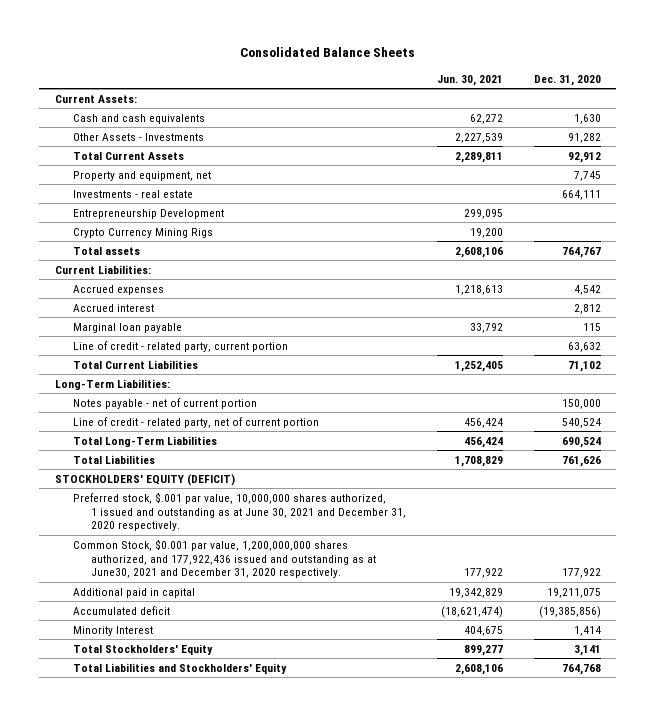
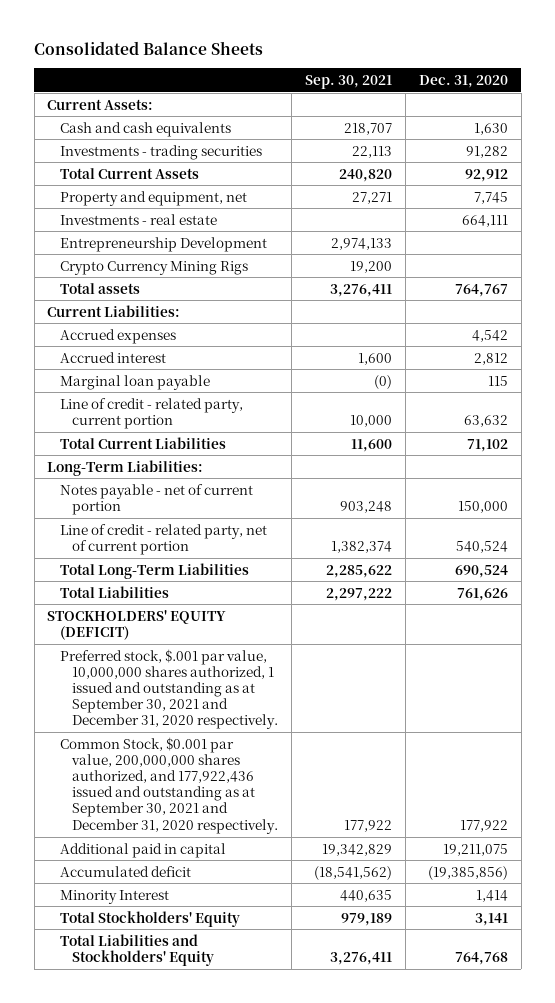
- | Jun. 30, 2021 | Dec. 31, 2020
+ | Sep. 30, 2021 | Dec. 31, 2020
- Other Assets - Investments | 2,227,539 | 91,282
+ Investments - trading securities | 22,113 | 91,282
- Preferred stock, $.001 par value, 10,000,000 shares authorized, 1 issued and outstanding as at June 30, 2021 and December 31, 2020 respectively.
- Common Stock, $0.001 par value, 1,200,000,000 shares authorized, and 177,922,436 issued and outstanding as at June30, 2021 and December 31, 2020 respectively. | 177,922 | 177,922
+ Preferred stock, $.001 par value, 10,000,000 shares authorized, 1 issued and outstanding as at September 30, 2021 and December 31, 2020 respectively.
+ Common Stock, $0.001 par value, 200,000,000 shares authorized, and 177,922,436 issued and outstanding as at September 30, 2021 and December 31, 2020 respectively. | 177,922 | 177,922

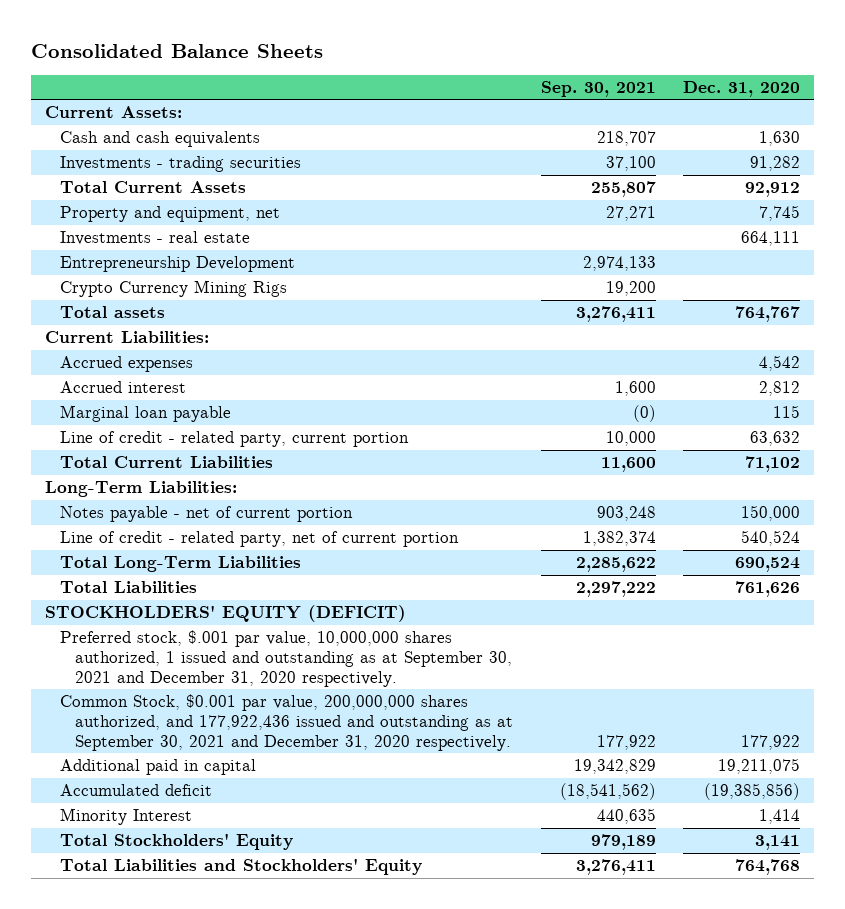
- Investments - trading securities | 22,113 | 91,282
- Total Current Assets | 240,820 | 92,912
+ Investments - trading securities | 37,100 | 91,282
+ Total Current Assets | 255,807 | 92,912

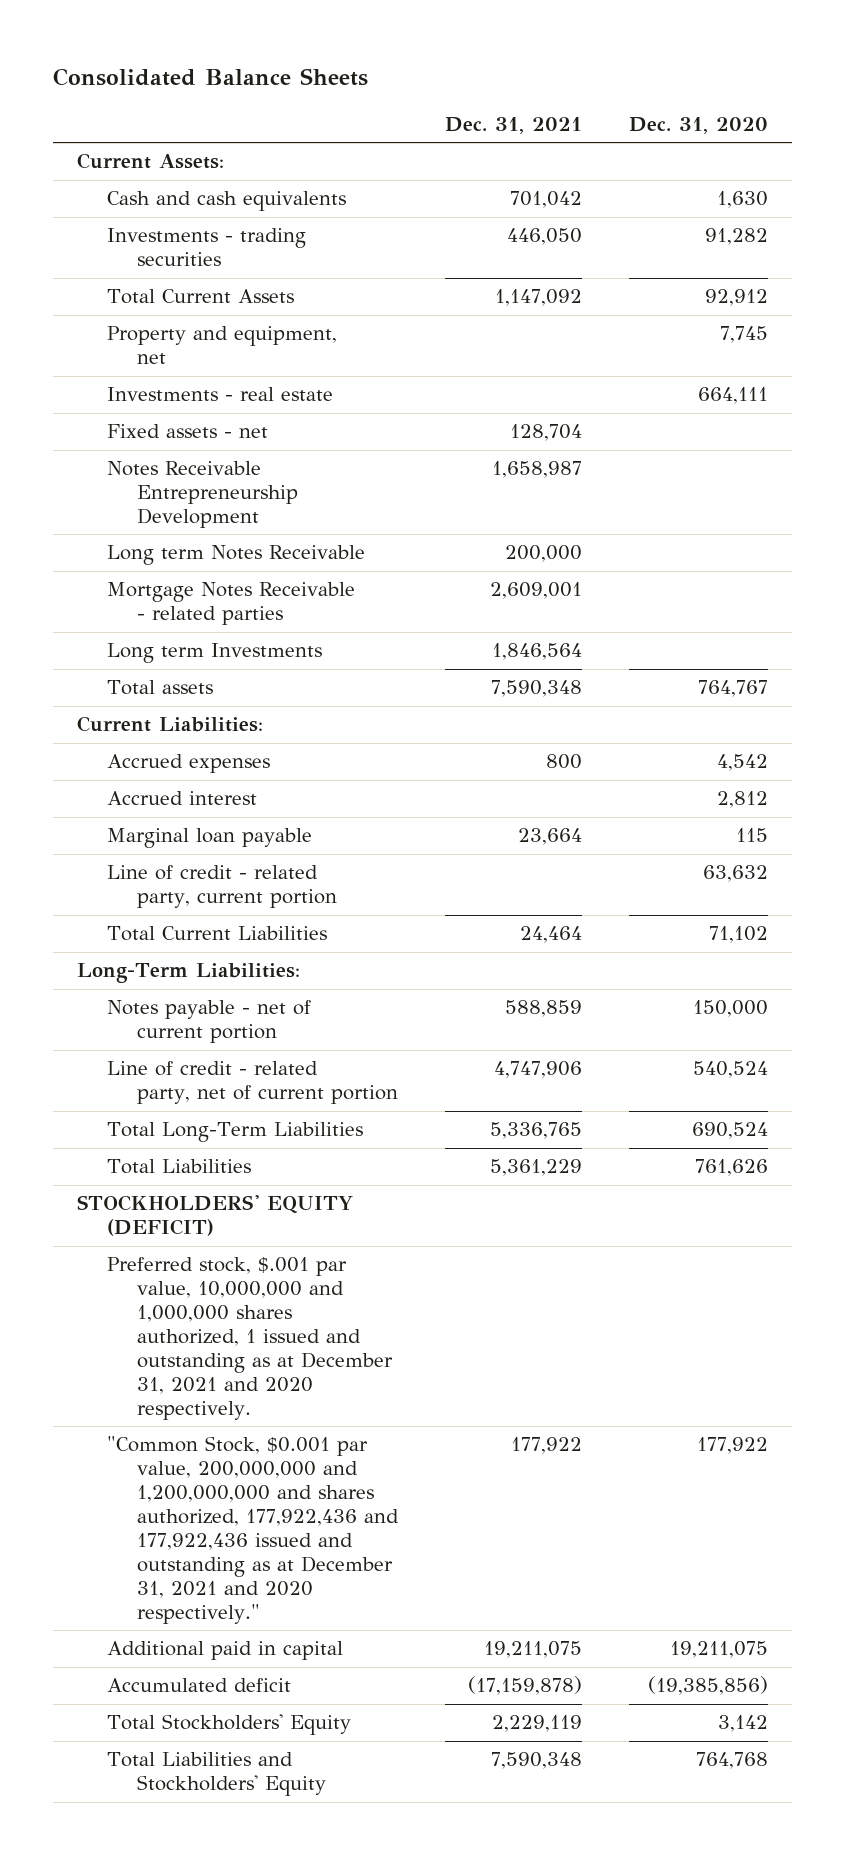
- | Sep. 30, 2021 | Dec. 31, 2020
+ | Dec. 31, 2021 | Dec. 31, 2020
- Entrepreneurship Development | 2,974,133 |
- Crypto Currency Mining Rigs | 19,200 |
+ Fixed assets - net | 128,704 |
+ Notes Receivable Entrepreneurship Development | 1,658,987 |
+ Long term Notes Receivable | 200,000 |
+ Mortgage Notes Receivable - related parties | 2,609,001 |
+ Long term Investments | 1,846,564 |
- Preferred stock, $.001 par value, 10,000,000 shares authorized, 1 issued and outstanding as at September 30, 2021 and December 31, 2020 respectively.
- Common Stock, $0.001 par value, 200,000,000 shares authorized, and 177,922,436 issued and outstanding as at September 30, 2021 and December 31, 2020 respectively. | 177,922 | 177,922
+ Preferred stock, $.001 par value, 10,000,000 and 1,000,000 shares authorized, 1 issued and outstanding as at December 31, 2021 and 2020 respectively.
+ "Common Stock, $0.001 par value, 200,000,000 and 1,200,000,000 and shares authorized, 177,922,436 and 177,922,436 issued and outstanding as at December 31, 2021 and 2020 respectively." | 177,922 | 177,922
- Minority Interest | 440,635 | 1,414
- Total Stockholders' Equity | 979,189 | 3,141
+ Total Stockholders' Equity | 2,229,119 | 3,142

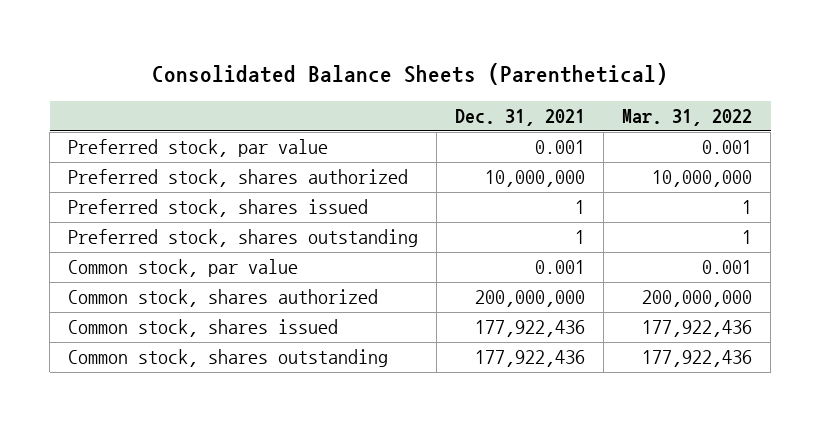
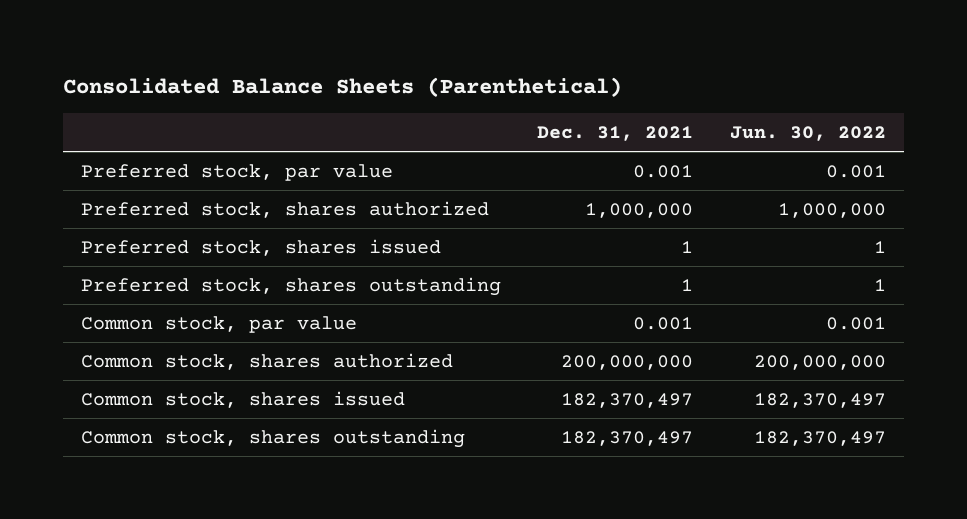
- | Dec. 31, 2021 | Mar. 31, 2022
+ | Dec. 31, 2021 | Jun. 30, 2022
- Preferred stock, shares authorized | 10,000,000 | 10,000,000
+ Preferred stock, shares authorized | 1,000,000 | 1,000,000
- Common stock, shares issued | 177,922,436 | 177,922,436
- Common stock, shares outstanding | 177,922,436 | 177,922,436
+ Common stock, shares issued | 182,370,497 | 182,370,497
+ Common stock, shares outstanding | 182,370,497 | 182,370,497

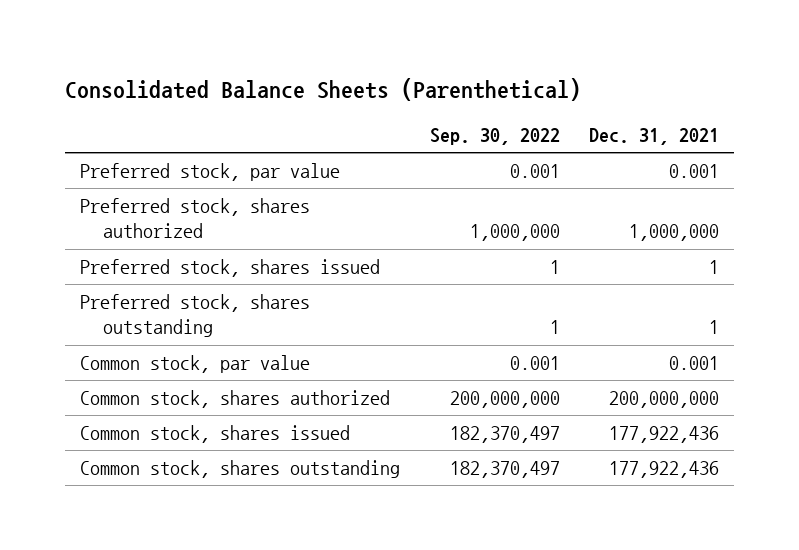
- | Dec. 31, 2021 | Jun. 30, 2022
+ | Sep. 30, 2022 | Dec. 31, 2021
- Common stock, shares issued | 182,370,497 | 182,370,497
- Common stock, shares outstanding | 182,370,497 | 182,370,497
+ Common stock, shares issued | 182,370,497 | 177,922,436
+ Common stock, shares outstanding | 182,370,497 | 177,922,436

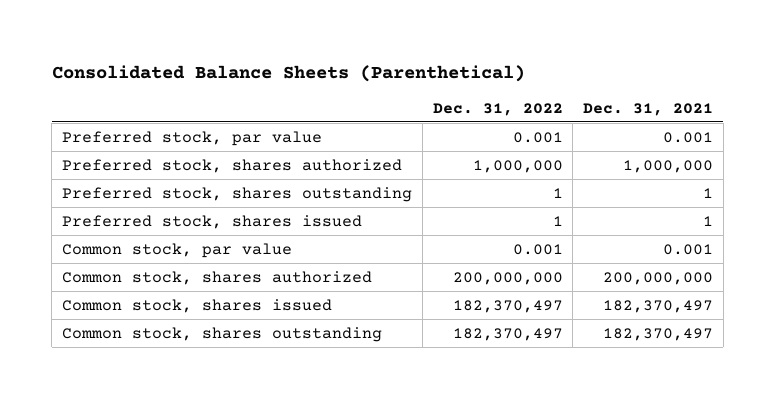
- | Sep. 30, 2022 | Dec. 31, 2021
+ | Dec. 31, 2022 | Dec. 31, 2021
moved down: Preferred stock, shares issued | 1 | 1
- Common stock, shares issued | 182,370,497 | 177,922,436
- Common stock, shares outstanding | 182,370,497 | 177,922,436
+ Common stock, shares issued | 182,370,497 | 182,370,497
+ Common stock, shares outstanding | 182,370,497 | 182,370,497

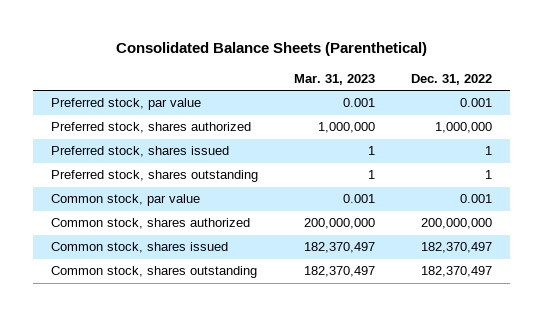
- | Dec. 31, 2022 | Dec. 31, 2021
+ | Mar. 31, 2023 | Dec. 31, 2022
moved down: Preferred stock, shares outstanding | 1 | 1

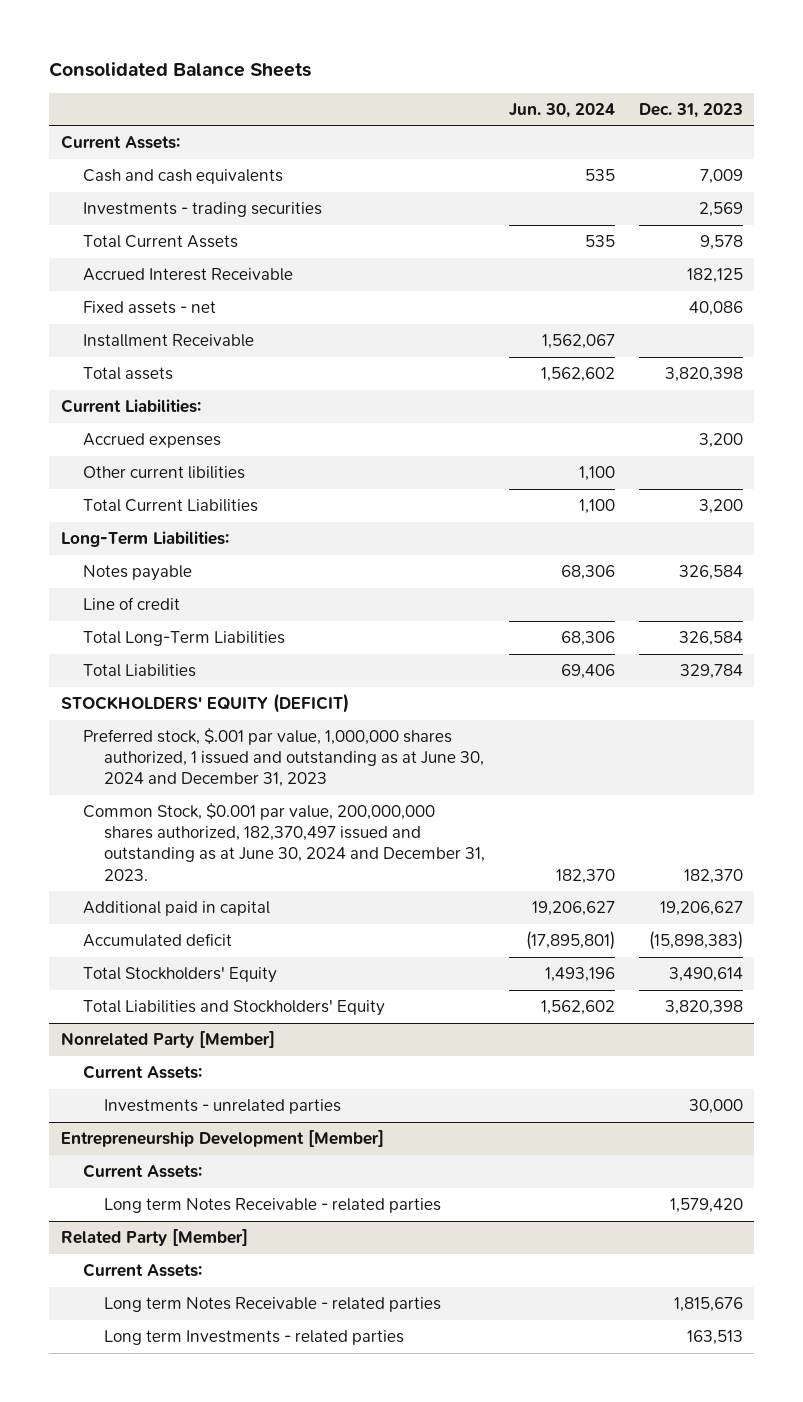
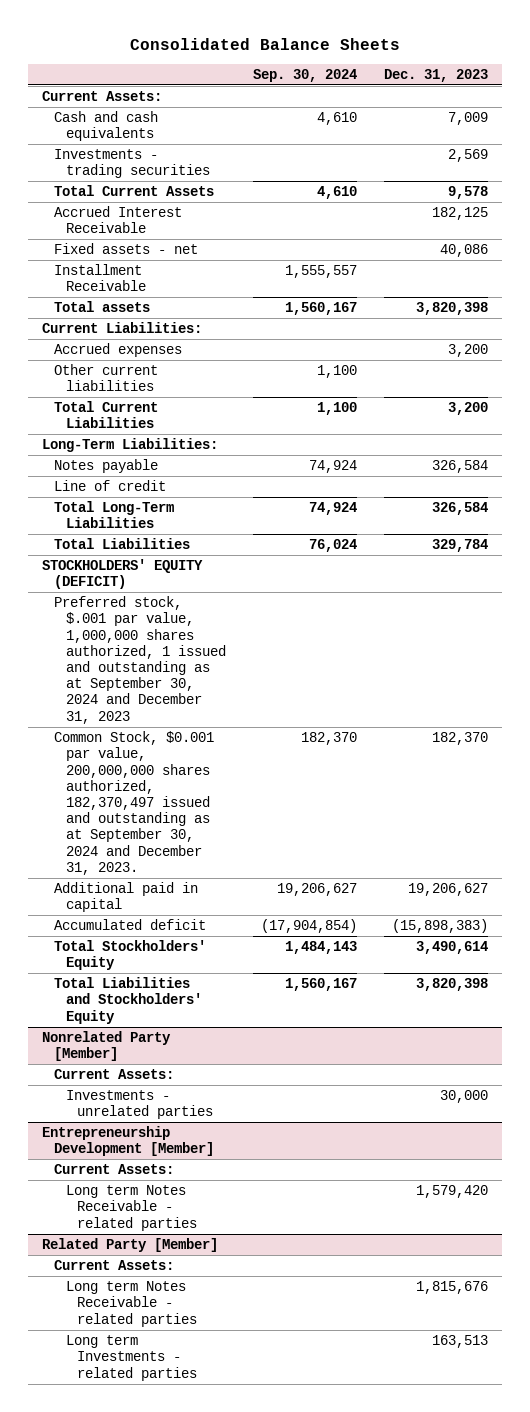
- | Jun. 30, 2024 | Dec. 31, 2023
+ | Sep. 30, 2024 | Dec. 31, 2023
- Other current libilities | 1,100 |
+ Other current liabilities | 1,100 |
- Preferred stock, $.001 par value, 1,000,000 shares authorized, 1 issued and outstanding as at June 30, 2024 and December 31, 2023
- Common Stock, $0.001 par value, 200,000,000 shares authorized, 182,370,497 issued and outstanding as at June 30, 2024 and December 31, 2023. | 182,370 | 182,370
+ Preferred stock, $.001 par value, 1,000,000 shares authorized, 1 issued and outstanding as at September 30, 2024 and December 31, 2023
+ Common Stock, $0.001 par value, 200,000,000 shares authorized, 182,370,497 issued and outstanding as at September 30, 2024 and December 31, 2023. | 182,370 | 182,370

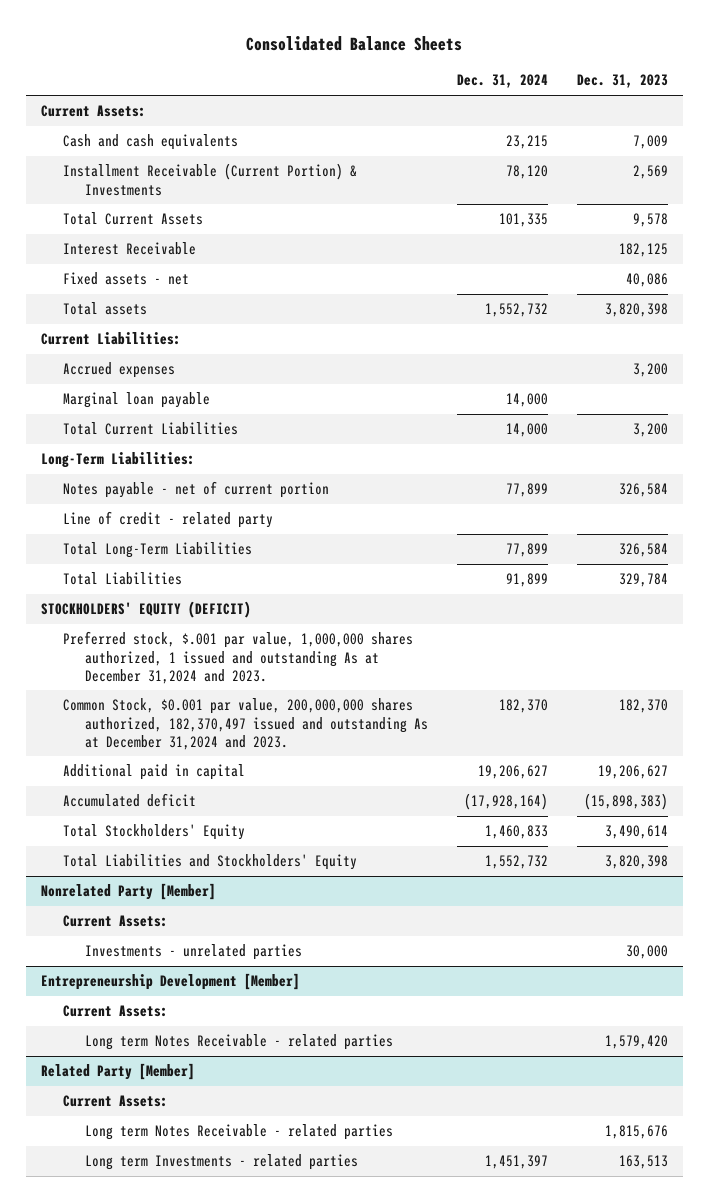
- | Sep. 30, 2024 | Dec. 31, 2023
+ | Dec. 31, 2024 | Dec. 31, 2023
- Investments - trading securities | | 2,569
+ Installment Receivable (Current Portion) & Investments | 78,120 | 2,569
- Accrued Interest Receivable | | 182,125
+ Interest Receivable | | 182,125
- Installment Receivable | 1,555,557 |
- Other current liabilities | 1,100 |
+ Marginal loan payable | 14,000 |
- Notes payable | 74,924 | 326,584
- Line of credit
+ Notes payable - net of current portion | 77,899 | 326,584
+ Line of credit - related party
- Preferred stock, $.001 par value, 1,000,000 shares authorized, 1 issued and outstanding as at September 30, 2024 and December 31, 2023
- Common Stock, $0.001 par value, 200,000,000 shares authorized, 182,370,497 issued and outstanding as at September 30, 2024 and December 31, 2023. | 182,370 | 182,370
+ Preferred stock, $.001 par value, 1,000,000 shares authorized, 1 issued and outstanding As at December 31,2024 and 2023.
+ Common Stock, $0.001 par value, 200,000,000 shares authorized, 182,370,497 issued and outstanding As at December 31,2024 and 2023. | 182,370 | 182,370

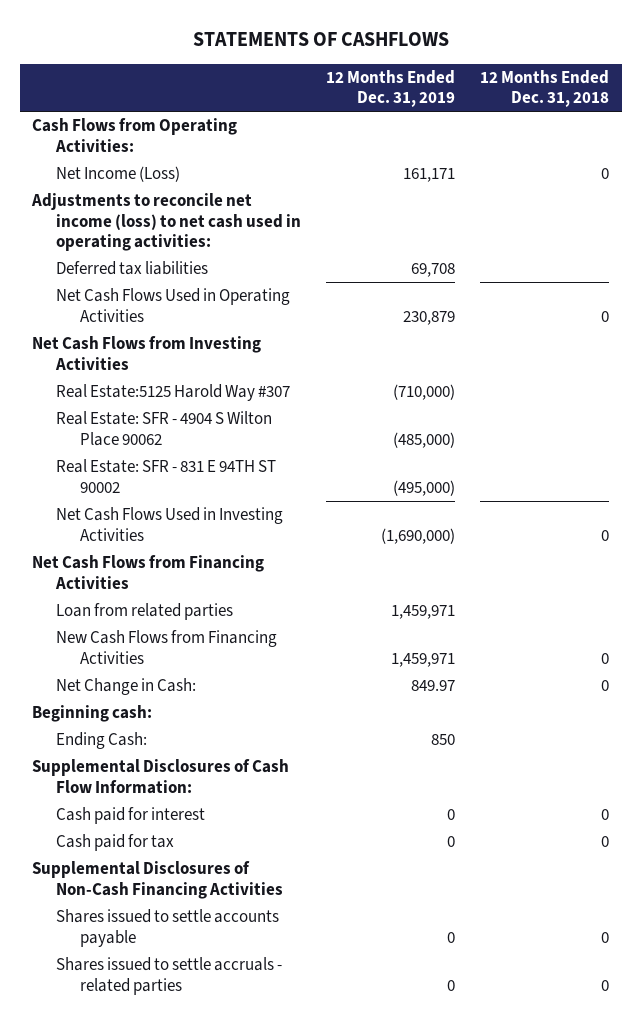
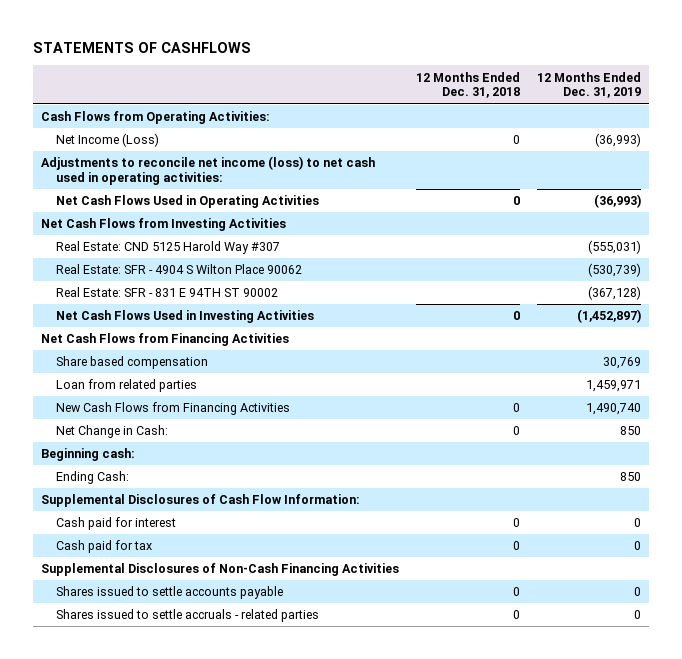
- | 12 Months Ended Dec. 31, 2019 | 12 Months Ended Dec. 31, 2018
+ | 12 Months Ended Dec. 31, 2018 | 12 Months Ended Dec. 31, 2019
- Net Income (Loss) | 161,171 | 0
+ Net Income (Loss) | 0 | (36,993)
- Deferred tax liabilities | 69,708 |
- Net Cash Flows Used in Operating Activities | 230,879 | 0
+ Net Cash Flows Used in Operating Activities | 0 | (36,993)
- Real Estate:5125 Harold Way #307 | (710,000) |
- Real Estate: SFR - 4904 S Wilton Place 90062 | (485,000) |
- Real Estate: SFR - 831 E 94TH ST 90002 | (495,000) |
- Net Cash Flows Used in Investing Activities | (1,690,000) | 0
+ Real Estate: CND 5125 Harold Way #307 | | (555,031)
+ Real Estate: SFR - 4904 S Wilton Place 90062 | | (530,739)
+ Real Estate: SFR - 831 E 94TH ST 90002 | | (367,128)
+ Net Cash Flows Used in Investing Activities | 0 | (1,452,897)
+ Share based compensation | | 30,769
- New Cash Flows from Financing Activities | 1,459,971 | 0
- Net Change in Cash: | 849.97 | 0
+ New Cash Flows from Financing Activities | 0 | 1,490,740
+ Net Change in Cash: | 0 | 850

